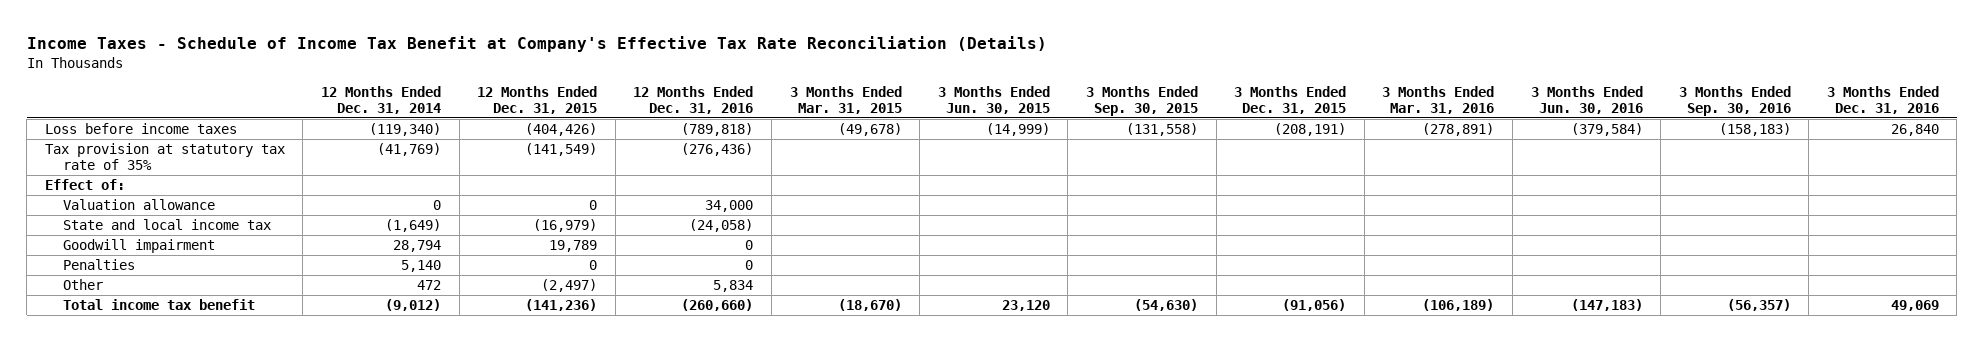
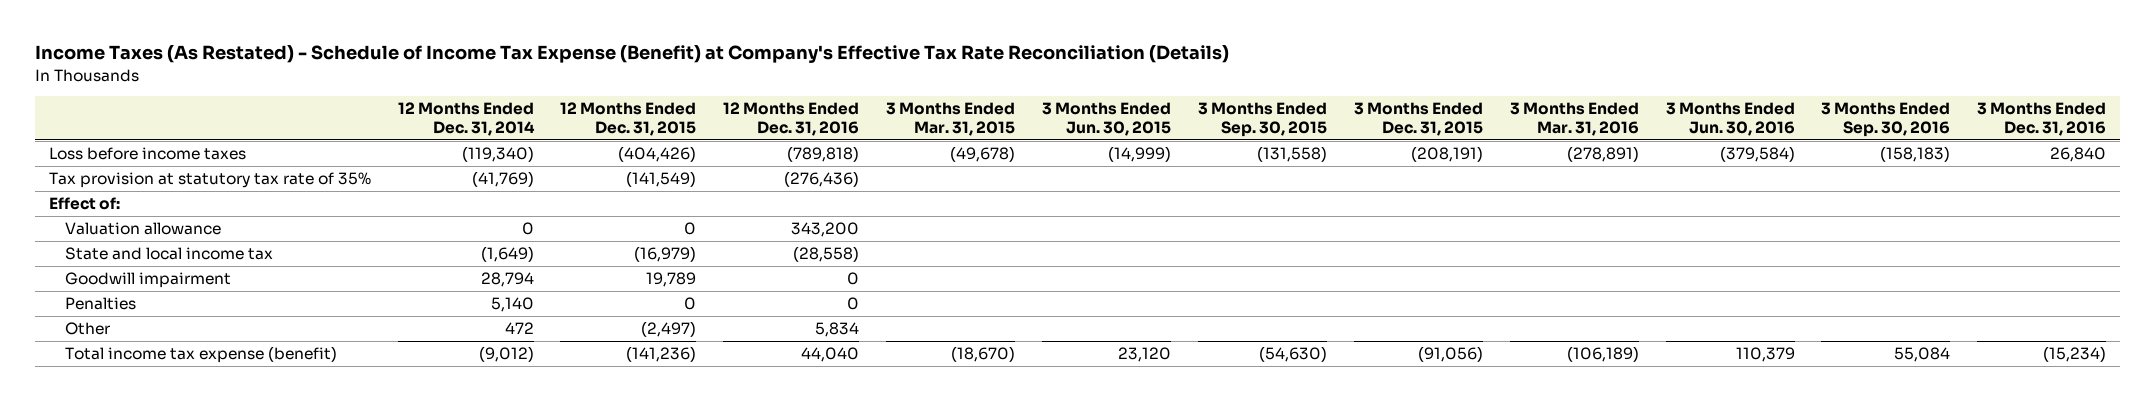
- Income Taxes - Schedule of Income Tax Benefit at Company's Effective Tax Rate Reconciliation (Details)
+ Income Taxes (As Restated) - Schedule of Income Tax Expense (Benefit) at Company's Effective Tax Rate Reconciliation (Details)
- Valuation allowance | 0 | 0 | 34,000 | | | | | | | |
- State and local income tax | (1,649) | (16,979) | (24,058) | | | | | | | |
+ Valuation allowance | 0 | 0 | 343,200 | | | | | | | |
+ State and local income tax | (1,649) | (16,979) | (28,558) | | | | | | | |
- Total income tax benefit | (9,012) | (141,236) | (260,660) | (18,670) | 23,120 | (54,630) | (91,056) | (106,189) | (147,183) | (56,357) | 49,069
+ Total income tax expense (benefit) | (9,012) | (141,236) | 44,040 | (18,670) | 23,120 | (54,630) | (91,056) | (106,189) | 110,379 | 55,084 | (15,234)

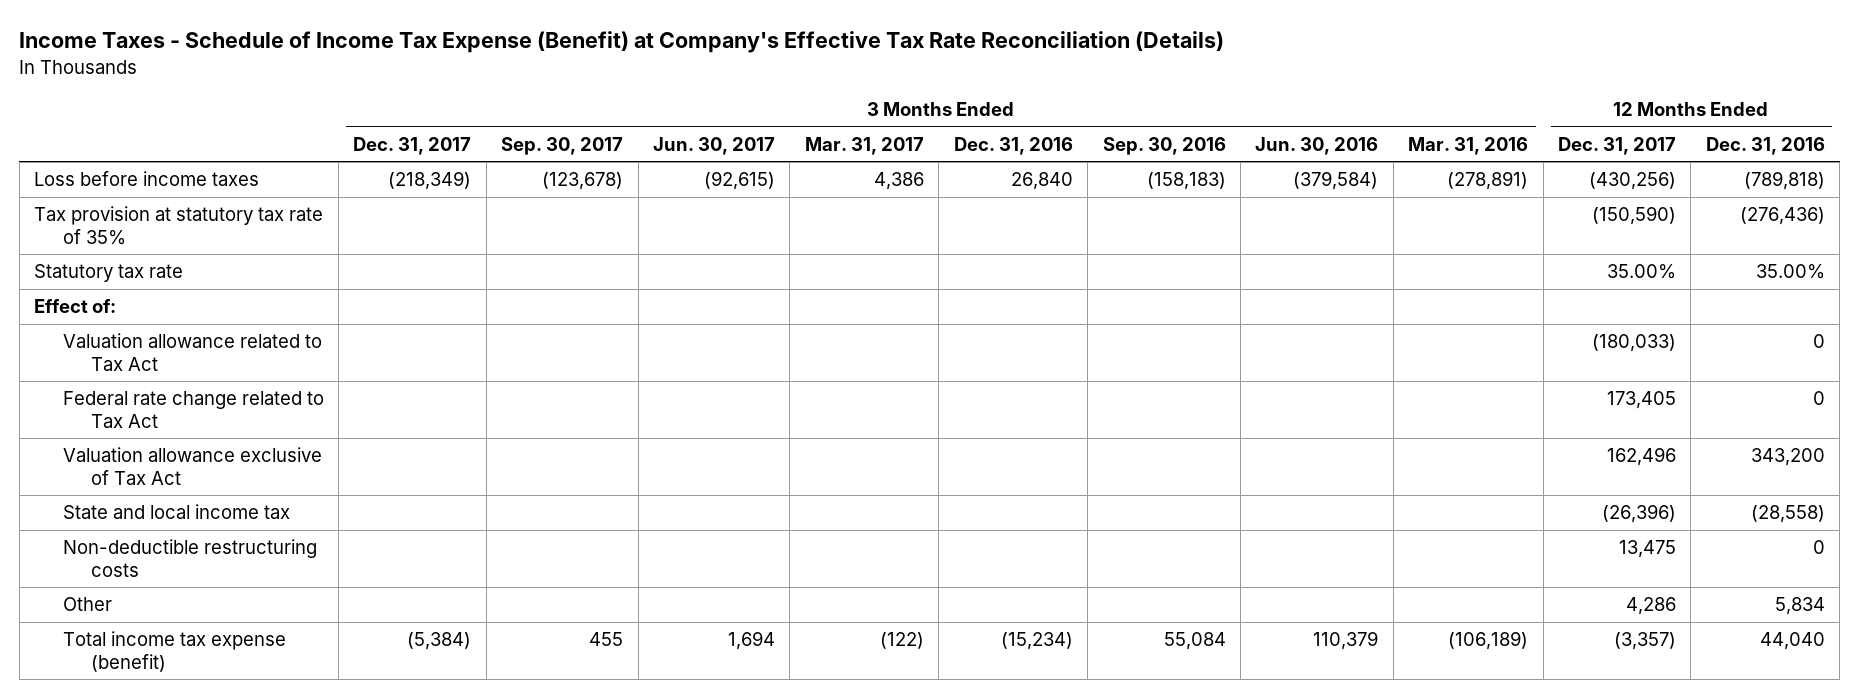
- Income Taxes (As Restated) - Schedule of Income Tax Expense (Benefit) at Company's Effective Tax Rate Reconciliation (Details)
+ Income Taxes - Schedule of Income Tax Expense (Benefit) at Company's Effective Tax Rate Reconciliation (Details)
- | 12 Months Ended Dec. 31, 2014 | 12 Months Ended Dec. 31, 2015 | 12 Months Ended Dec. 31, 2016 | 3 Months Ended Mar. 31, 2015 | 3 Months Ended Jun. 30, 2015 | 3 Months Ended Sep. 30, 2015 | 3 Months Ended Dec. 31, 2015 | 3 Months Ended Mar. 31, 2016 | 3 Months Ended Jun. 30, 2016 | 3 Months Ended Sep. 30, 2016 | 3 Months Ended Dec. 31, 2016
+ | 3 Months Ended Dec. 31, 2017 | 3 Months Ended Sep. 30, 2017 | 3 Months Ended Jun. 30, 2017 | 3 Months Ended Mar. 31, 2017 | 3 Months Ended Dec. 31, 2016 | 3 Months Ended Sep. 30, 2016 | 3 Months Ended Jun. 30, 2016 | 3 Months Ended Mar. 31, 2016 | 12 Months Ended Dec. 31, 2017 | 12 Months Ended Dec. 31, 2016
+ Statutory tax rate | | | | | | | | | 35.00% | 35.00%
- Valuation allowance | 0 | 0 | 343,200 | | | | | | | |
+ Valuation allowance related to Tax Act | | | | | | | | | (180,033) | 0
+ Federal rate change related to Tax Act | | | | | | | | | 173,405 | 0
+ Valuation allowance exclusive of Tax Act | | | | | | | | | 162,496 | 343,200
- Goodwill impairment | 28,794 | 19,789 | 0 | | | | | | | |
- Penalties | 5,140 | 0 | 0 | | | | | | | |
+ Non-deductible restructuring costs | | | | | | | | | 13,475 | 0

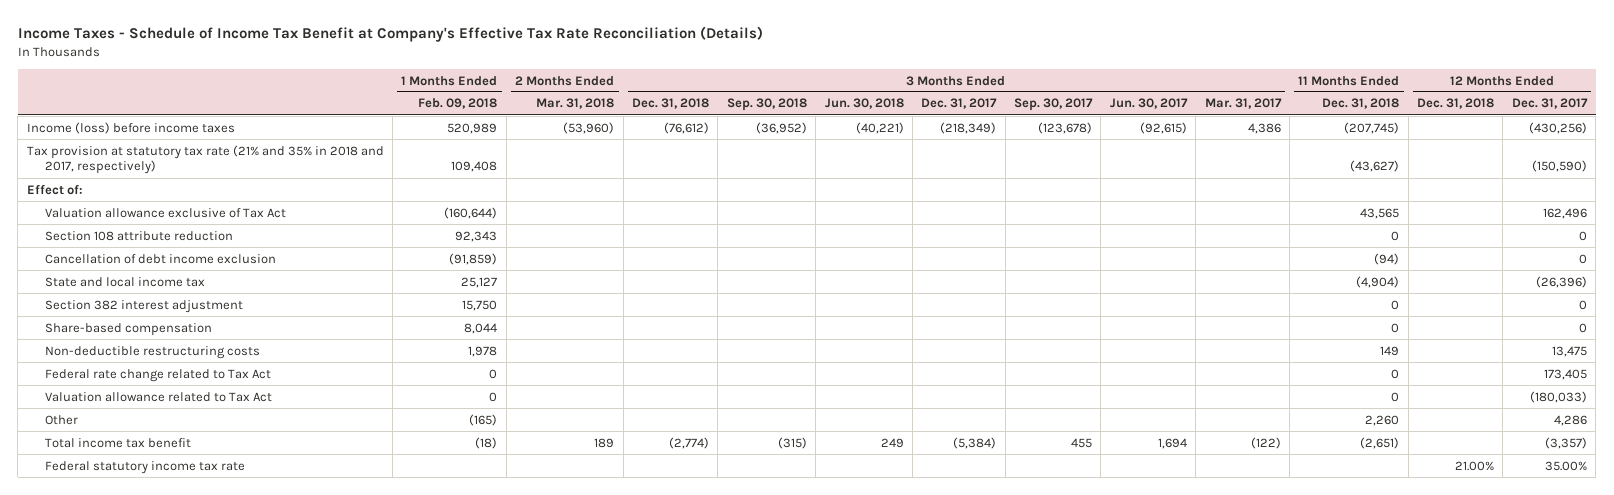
- Income Taxes - Schedule of Income Tax Expense (Benefit) at Company's Effective Tax Rate Reconciliation (Details)
+ Income Taxes - Schedule of Income Tax Benefit at Company's Effective Tax Rate Reconciliation (Details)
- | 3 Months Ended Dec. 31, 2017 | 3 Months Ended Sep. 30, 2017 | 3 Months Ended Jun. 30, 2017 | 3 Months Ended Mar. 31, 2017 | 3 Months Ended Dec. 31, 2016 | 3 Months Ended Sep. 30, 2016 | 3 Months Ended Jun. 30, 2016 | 3 Months Ended Mar. 31, 2016 | 12 Months Ended Dec. 31, 2017 | 12 Months Ended Dec. 31, 2016
+ | 1 Months Ended Feb. 09, 2018 | 2 Months Ended Mar. 31, 2018 | 3 Months Ended Dec. 31, 2018 | 3 Months Ended Sep. 30, 2018 | 3 Months Ended Jun. 30, 2018 | 3 Months Ended Dec. 31, 2017 | 3 Months Ended Sep. 30, 2017 | 3 Months Ended Jun. 30, 2017 | 3 Months Ended Mar. 31, 2017 | 11 Months Ended Dec. 31, 2018 | 12 Months Ended Dec. 31, 2018 | 12 Months Ended Dec. 31, 2017
- Loss before income taxes | (218,349) | (123,678) | (92,615) | 4,386 | 26,840 | (158,183) | (379,584) | (278,891) | (430,256) | (789,818)
- Tax provision at statutory tax rate of 35% | | | | | | | | | (150,590) | (276,436)
- Statutory tax rate | | | | | | | | | 35.00% | 35.00%
+ Income (loss) before income taxes | 520,989 | (53,960) | (76,612) | (36,952) | (40,221) | (218,349) | (123,678) | (92,615) | 4,386 | (207,745) | | (430,256)
+ Tax provision at statutory tax rate (21% and 35% in 2018 and 2017, respectively) | 109,408 | | | | | | | | | (43,627) | | (150,590)
+ Section 108 attribute reduction | 92,343 | | | | | | | | | 0 | | 0
+ Cancellation of debt income exclusion | (91,859) | | | | | | | | | (94) | | 0
+ Section 382 interest adjustment | 15,750 | | | | | | | | | 0 | | 0
+ Share-based compensation | 8,044 | | | | | | | | | 0 | | 0
moved down: Federal rate change related to Tax Act | 0 | | | | | | | | | 0 | | 173,405
moved down: Valuation allowance related to Tax Act | 0 | | | | | | | | | 0 | | (180,033)
- Total income tax expense (benefit) | (5,384) | 455 | 1,694 | (122) | (15,234) | 55,084 | 110,379 | (106,189) | (3,357) | 44,040
+ Total income tax benefit | (18) | 189 | (2,774) | (315) | 249 | (5,384) | 455 | 1,694 | (122) | (2,651) | | (3,357)
+ Federal statutory income tax rate | | | | | | | | | | | 21.00% | 35.00%

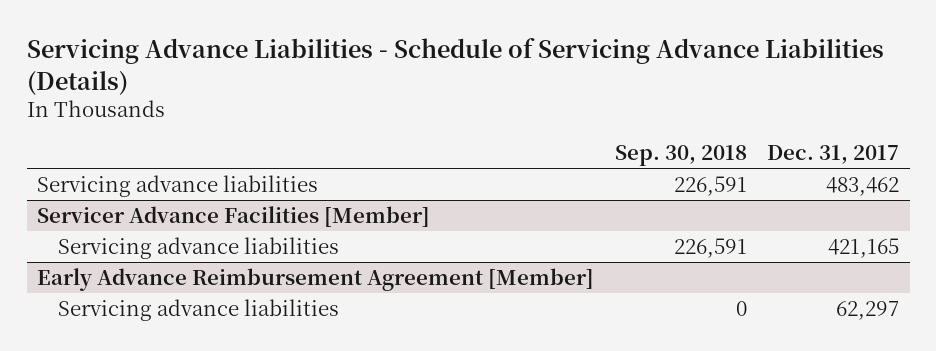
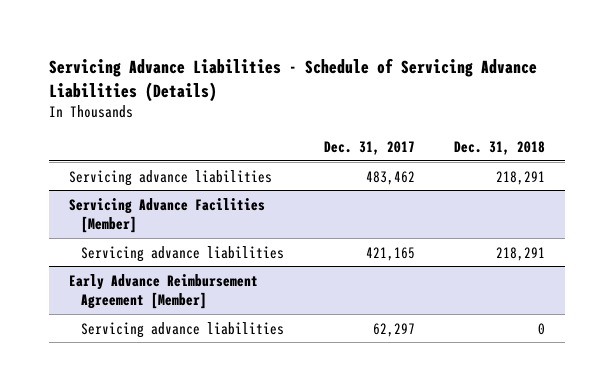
- | Sep. 30, 2018 | Dec. 31, 2017
+ | Dec. 31, 2017 | Dec. 31, 2018
- Servicer Advance Facilities [Member]
+ Servicing Advance Facilities [Member]

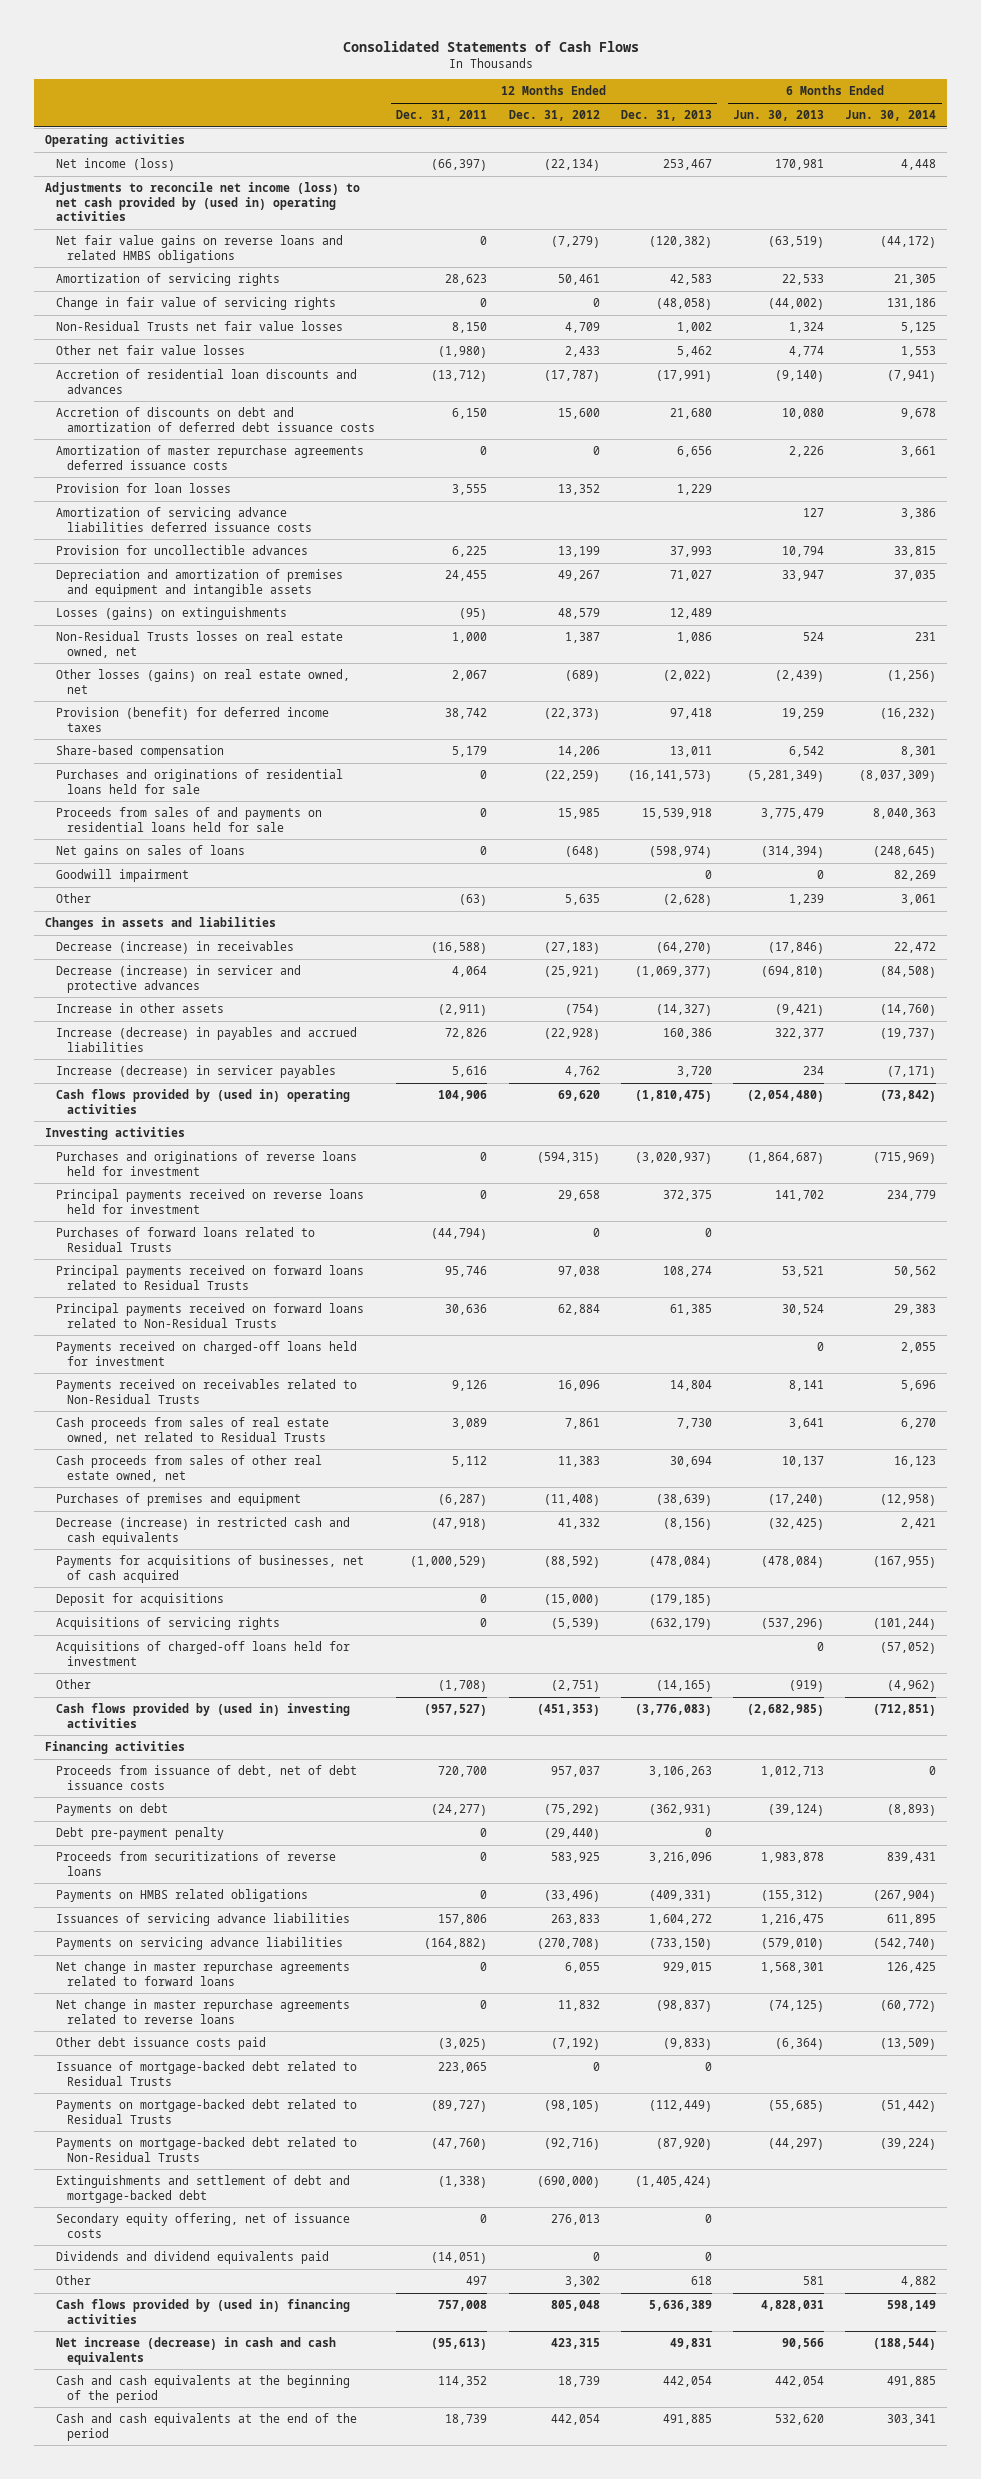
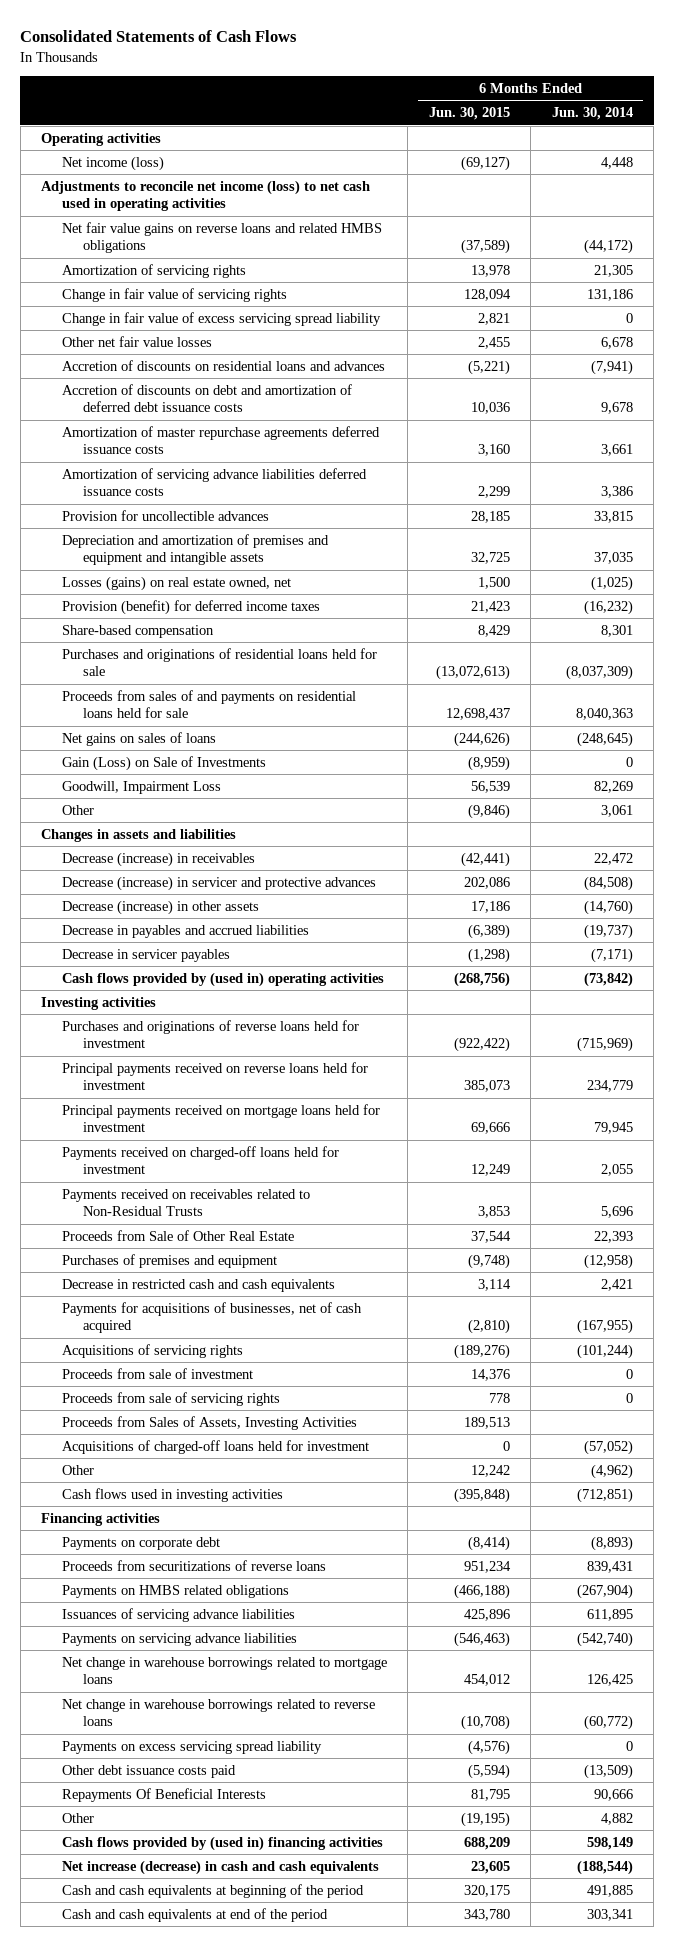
- | 12 Months Ended Dec. 31, 2011 | 12 Months Ended Dec. 31, 2012 | 12 Months Ended Dec. 31, 2013 | 6 Months Ended Jun. 30, 2013 | 6 Months Ended Jun. 30, 2014
+ | 6 Months Ended Jun. 30, 2015 | 6 Months Ended Jun. 30, 2014
- Adjustments to reconcile net income (loss) to net cash provided by (used in) operating activities
+ Adjustments to reconcile net income (loss) to net cash used in operating activities
- Non-Residual Trusts net fair value losses | 8,150 | 4,709 | 1,002 | 1,324 | 5,125
- Other net fair value losses | (1,980) | 2,433 | 5,462 | 4,774 | 1,553
- Accretion of residential loan discounts and advances | (13,712) | (17,787) | (17,991) | (9,140) | (7,941)
+ Change in fair value of excess servicing spread liability | 2,821 | 0
+ Other net fair value losses | 2,455 | 6,678
+ Accretion of discounts on residential loans and advances | (5,221) | (7,941)
- Provision for loan losses | 3,555 | 13,352 | 1,229 | |
- Losses (gains) on extinguishments | (95) | 48,579 | 12,489 | |
- Non-Residual Trusts losses on real estate owned, net | 1,000 | 1,387 | 1,086 | 524 | 231
- Other losses (gains) on real estate owned, net | 2,067 | (689) | (2,022) | (2,439) | (1,256)
+ Losses (gains) on real estate owned, net | 1,500 | (1,025)
- Goodwill impairment | | | 0 | 0 | 82,269
+ Gain (Loss) on Sale of Investments | (8,959) | 0
+ Goodwill, Impairment Loss | 56,539 | 82,269
- Increase in other assets | (2,911) | (754) | (14,327) | (9,421) | (14,760)
- Increase (decrease) in payables and accrued liabilities | 72,826 | (22,928) | 160,386 | 322,377 | (19,737)
- Increase (decrease) in servicer payables | 5,616 | 4,762 | 3,720 | 234 | (7,171)
+ Decrease (increase) in other assets | 17,186 | (14,760)
+ Decrease in payables and accrued liabilities | (6,389) | (19,737)
+ Decrease in servicer payables | (1,298) | (7,171)
- Purchases of forward loans related to Residual Trusts | (44,794) | 0 | 0 | |
- Principal payments received on forward loans related to Residual Trusts | 95,746 | 97,038 | 108,274 | 53,521 | 50,562
- Principal payments received on forward loans related to Non-Residual Trusts | 30,636 | 62,884 | 61,385 | 30,524 | 29,383
+ Principal payments received on mortgage loans held for investment | 69,666 | 79,945
- Cash proceeds from sales of real estate owned, net related to Residual Trusts | 3,089 | 7,861 | 7,730 | 3,641 | 6,270
- Cash proceeds from sales of other real estate owned, net | 5,112 | 11,383 | 30,694 | 10,137 | 16,123
+ Proceeds from Sale of Other Real Estate | 37,544 | 22,393
- Decrease (increase) in restricted cash and cash equivalents | (47,918) | 41,332 | (8,156) | (32,425) | 2,421
+ Decrease in restricted cash and cash equivalents | 3,114 | 2,421
- Deposit for acquisitions | 0 | (15,000) | (179,185) | |
+ Proceeds from sale of investment | 14,376 | 0
+ Proceeds from sale of servicing rights | 778 | 0
+ Proceeds from Sales of Assets, Investing Activities | 189,513 |
- Cash flows provided by (used in) investing activities | (957,527) | (451,353) | (3,776,083) | (2,682,985) | (712,851)
+ Cash flows used in investing activities | (395,848) | (712,851)
- Proceeds from issuance of debt, net of debt issuance costs | 720,700 | 957,037 | 3,106,263 | 1,012,713 | 0
- Payments on debt | (24,277) | (75,292) | (362,931) | (39,124) | (8,893)
- Debt pre-payment penalty | 0 | (29,440) | 0 | |
+ Payments on corporate debt | (8,414) | (8,893)
- Net change in master repurchase agreements related to forward loans | 0 | 6,055 | 929,015 | 1,568,301 | 126,425
- Net change in master repurchase agreements related to reverse loans | 0 | 11,832 | (98,837) | (74,125) | (60,772)
+ Net change in warehouse borrowings related to mortgage loans | 454,012 | 126,425
+ Net change in warehouse borrowings related to reverse loans | (10,708) | (60,772)
+ Payments on excess servicing spread liability | (4,576) | 0
- Issuance of mortgage-backed debt related to Residual Trusts | 223,065 | 0 | 0 | |
- Payments on mortgage-backed debt related to Residual Trusts | (89,727) | (98,105) | (112,449) | (55,685) | (51,442)
- Payments on mortgage-backed debt related to Non-Residual Trusts | (47,760) | (92,716) | (87,920) | (44,297) | (39,224)
- Extinguishments and settlement of debt and mortgage-backed debt | (1,338) | (690,000) | (1,405,424) | |
- Secondary equity offering, net of issuance costs | 0 | 276,013 | 0 | |
- Dividends and dividend equivalents paid | (14,051) | 0 | 0 | |
+ Repayments Of Beneficial Interests | 81,795 | 90,666
- Cash and cash equivalents at the beginning of the period | 114,352 | 18,739 | 442,054 | 442,054 | 491,885
- Cash and cash equivalents at the end of the period | 18,739 | 442,054 | 491,885 | 532,620 | 303,341
+ Cash and cash equivalents at beginning of the period | 320,175 | 491,885
+ Cash and cash equivalents at end of the period | 343,780 | 303,341

